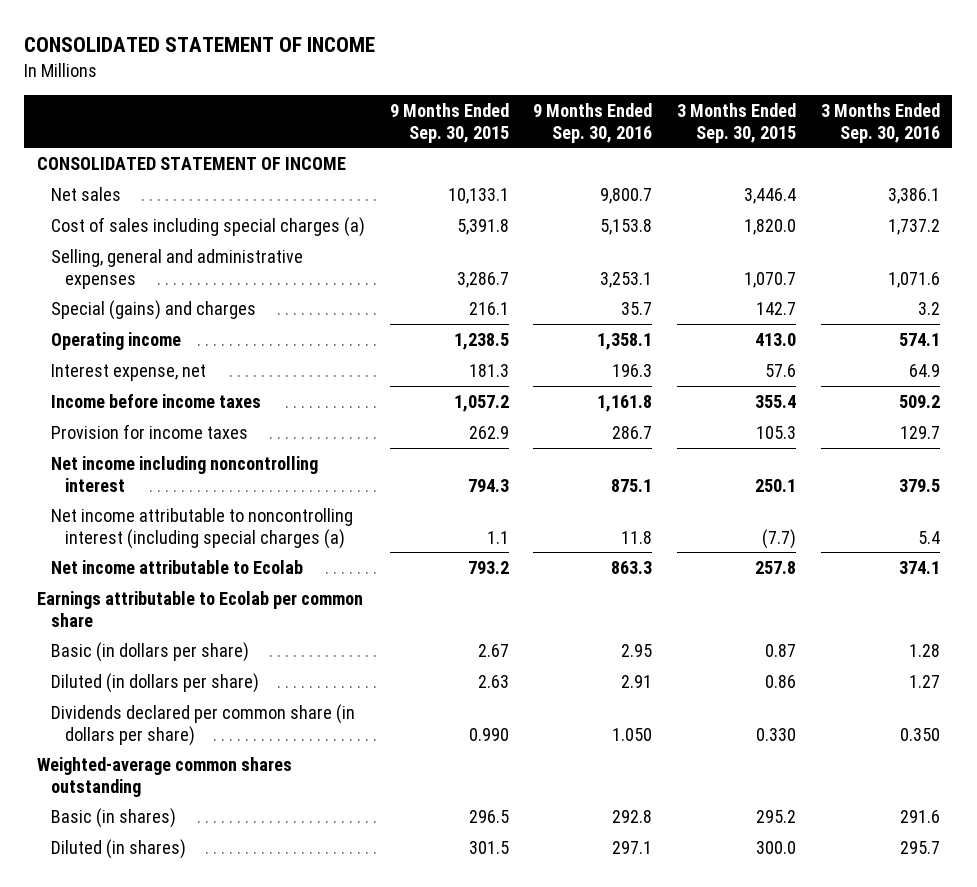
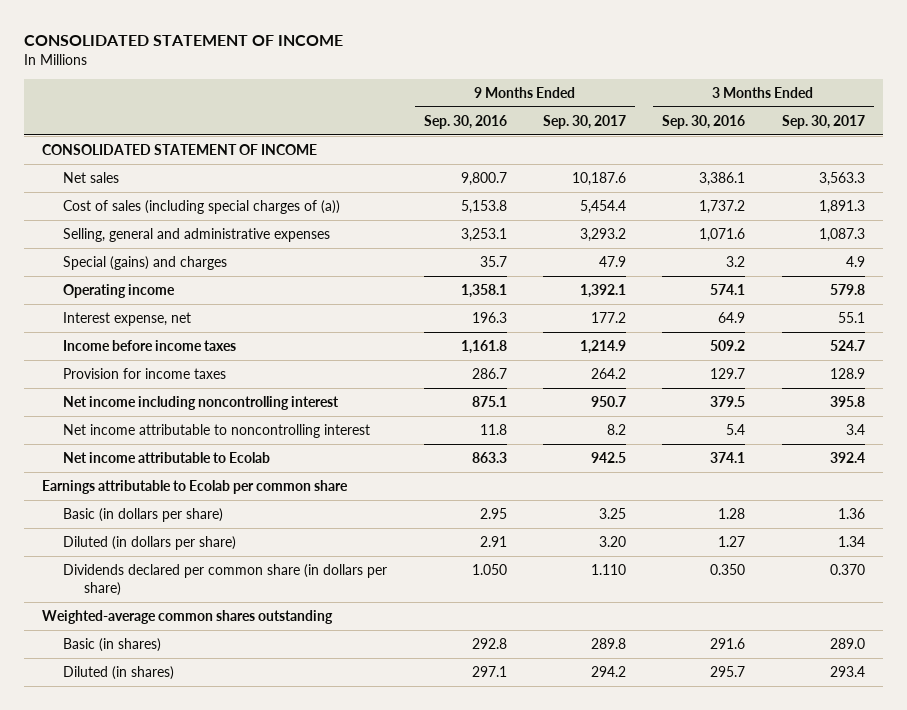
- | 9 Months Ended Sep. 30, 2015 | 9 Months Ended Sep. 30, 2016 | 3 Months Ended Sep. 30, 2015 | 3 Months Ended Sep. 30, 2016
+ | 9 Months Ended Sep. 30, 2016 | 9 Months Ended Sep. 30, 2017 | 3 Months Ended Sep. 30, 2016 | 3 Months Ended Sep. 30, 2017
- Cost of sales including special charges (a) | 5,391.8 | 5,153.8 | 1,820.0 | 1,737.2
+ Cost of sales (including special charges of (a)) | 5,153.8 | 5,454.4 | 1,737.2 | 1,891.3
- Net income attributable to noncontrolling interest (including special charges (a) | 1.1 | 11.8 | (7.7) | 5.4
+ Net income attributable to noncontrolling interest | 11.8 | 8.2 | 5.4 | 3.4

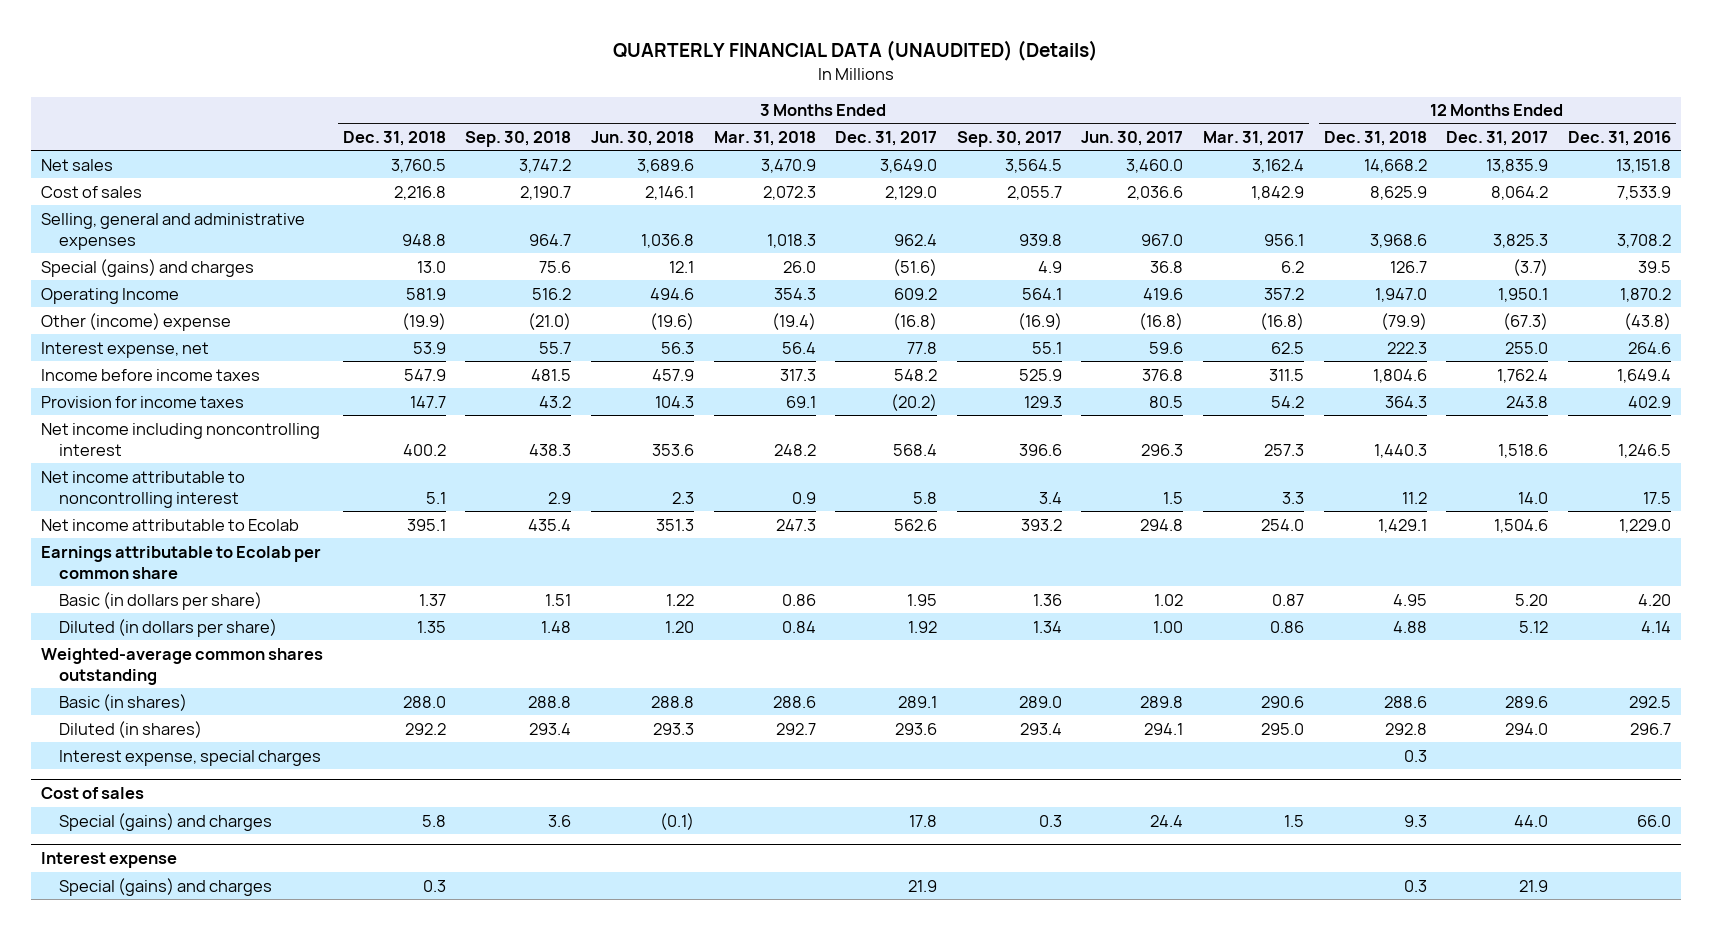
- CONSOLIDATED STATEMENT OF INCOME
+ QUARTERLY FINANCIAL DATA (UNAUDITED) (Details)
- | 9 Months Ended Sep. 30, 2016 | 9 Months Ended Sep. 30, 2017 | 3 Months Ended Sep. 30, 2016 | 3 Months Ended Sep. 30, 2017
+ | 3 Months Ended Dec. 31, 2018 | 3 Months Ended Sep. 30, 2018 | 3 Months Ended Jun. 30, 2018 | 3 Months Ended Mar. 31, 2018 | 3 Months Ended Dec. 31, 2017 | 3 Months Ended Sep. 30, 2017 | 3 Months Ended Jun. 30, 2017 | 3 Months Ended Mar. 31, 2017 | 12 Months Ended Dec. 31, 2018 | 12 Months Ended Dec. 31, 2017 | 12 Months Ended Dec. 31, 2016
- CONSOLIDATED STATEMENT OF INCOME
- Net sales | 9,800.7 | 10,187.6 | 3,386.1 | 3,563.3
- Cost of sales (including special charges of (a)) | 5,153.8 | 5,454.4 | 1,737.2 | 1,891.3
- Selling, general and administrative expenses | 3,253.1 | 3,293.2 | 1,071.6 | 1,087.3
+ Net sales | 3,760.5 | 3,747.2 | 3,689.6 | 3,470.9 | 3,649.0 | 3,564.5 | 3,460.0 | 3,162.4 | 14,668.2 | 13,835.9 | 13,151.8
+ Cost of sales | 2,216.8 | 2,190.7 | 2,146.1 | 2,072.3 | 2,129.0 | 2,055.7 | 2,036.6 | 1,842.9 | 8,625.9 | 8,064.2 | 7,533.9
+ Selling, general and administrative expenses | 948.8 | 964.7 | 1,036.8 | 1,018.3 | 962.4 | 939.8 | 967.0 | 956.1 | 3,968.6 | 3,825.3 | 3,708.2
- Operating income | 1,358.1 | 1,392.1 | 574.1 | 579.8
+ Operating Income | 581.9 | 516.2 | 494.6 | 354.3 | 609.2 | 564.1 | 419.6 | 357.2 | 1,947.0 | 1,950.1 | 1,870.2
+ Other (income) expense | (19.9) | (21.0) | (19.6) | (19.4) | (16.8) | (16.9) | (16.8) | (16.8) | (79.9) | (67.3) | (43.8)
- Income before income taxes | 1,161.8 | 1,214.9 | 509.2 | 524.7
- Provision for income taxes | 286.7 | 264.2 | 129.7 | 128.9
- Net income including noncontrolling interest | 875.1 | 950.7 | 379.5 | 395.8
+ Income before income taxes | 547.9 | 481.5 | 457.9 | 317.3 | 548.2 | 525.9 | 376.8 | 311.5 | 1,804.6 | 1,762.4 | 1,649.4
+ Provision for income taxes | 147.7 | 43.2 | 104.3 | 69.1 | (20.2) | 129.3 | 80.5 | 54.2 | 364.3 | 243.8 | 402.9
+ Net income including noncontrolling interest | 400.2 | 438.3 | 353.6 | 248.2 | 568.4 | 396.6 | 296.3 | 257.3 | 1,440.3 | 1,518.6 | 1,246.5
- Net income attributable to Ecolab | 863.3 | 942.5 | 374.1 | 392.4
+ Net income attributable to Ecolab | 395.1 | 435.4 | 351.3 | 247.3 | 562.6 | 393.2 | 294.8 | 254.0 | 1,429.1 | 1,504.6 | 1,229.0
- Dividends declared per common share (in dollars per share) | 1.050 | 1.110 | 0.350 | 0.370
+ Interest expense, special charges | | | | | | | | | 0.3 | |
+ Cost of sales
+ Special (gains) and charges | 5.8 | 3.6 | (0.1) | | 17.8 | 0.3 | 24.4 | 1.5 | 9.3 | 44.0 | 66.0
+ Interest expense
+ Special (gains) and charges | 0.3 | | | | 21.9 | | | | 0.3 | 21.9 |

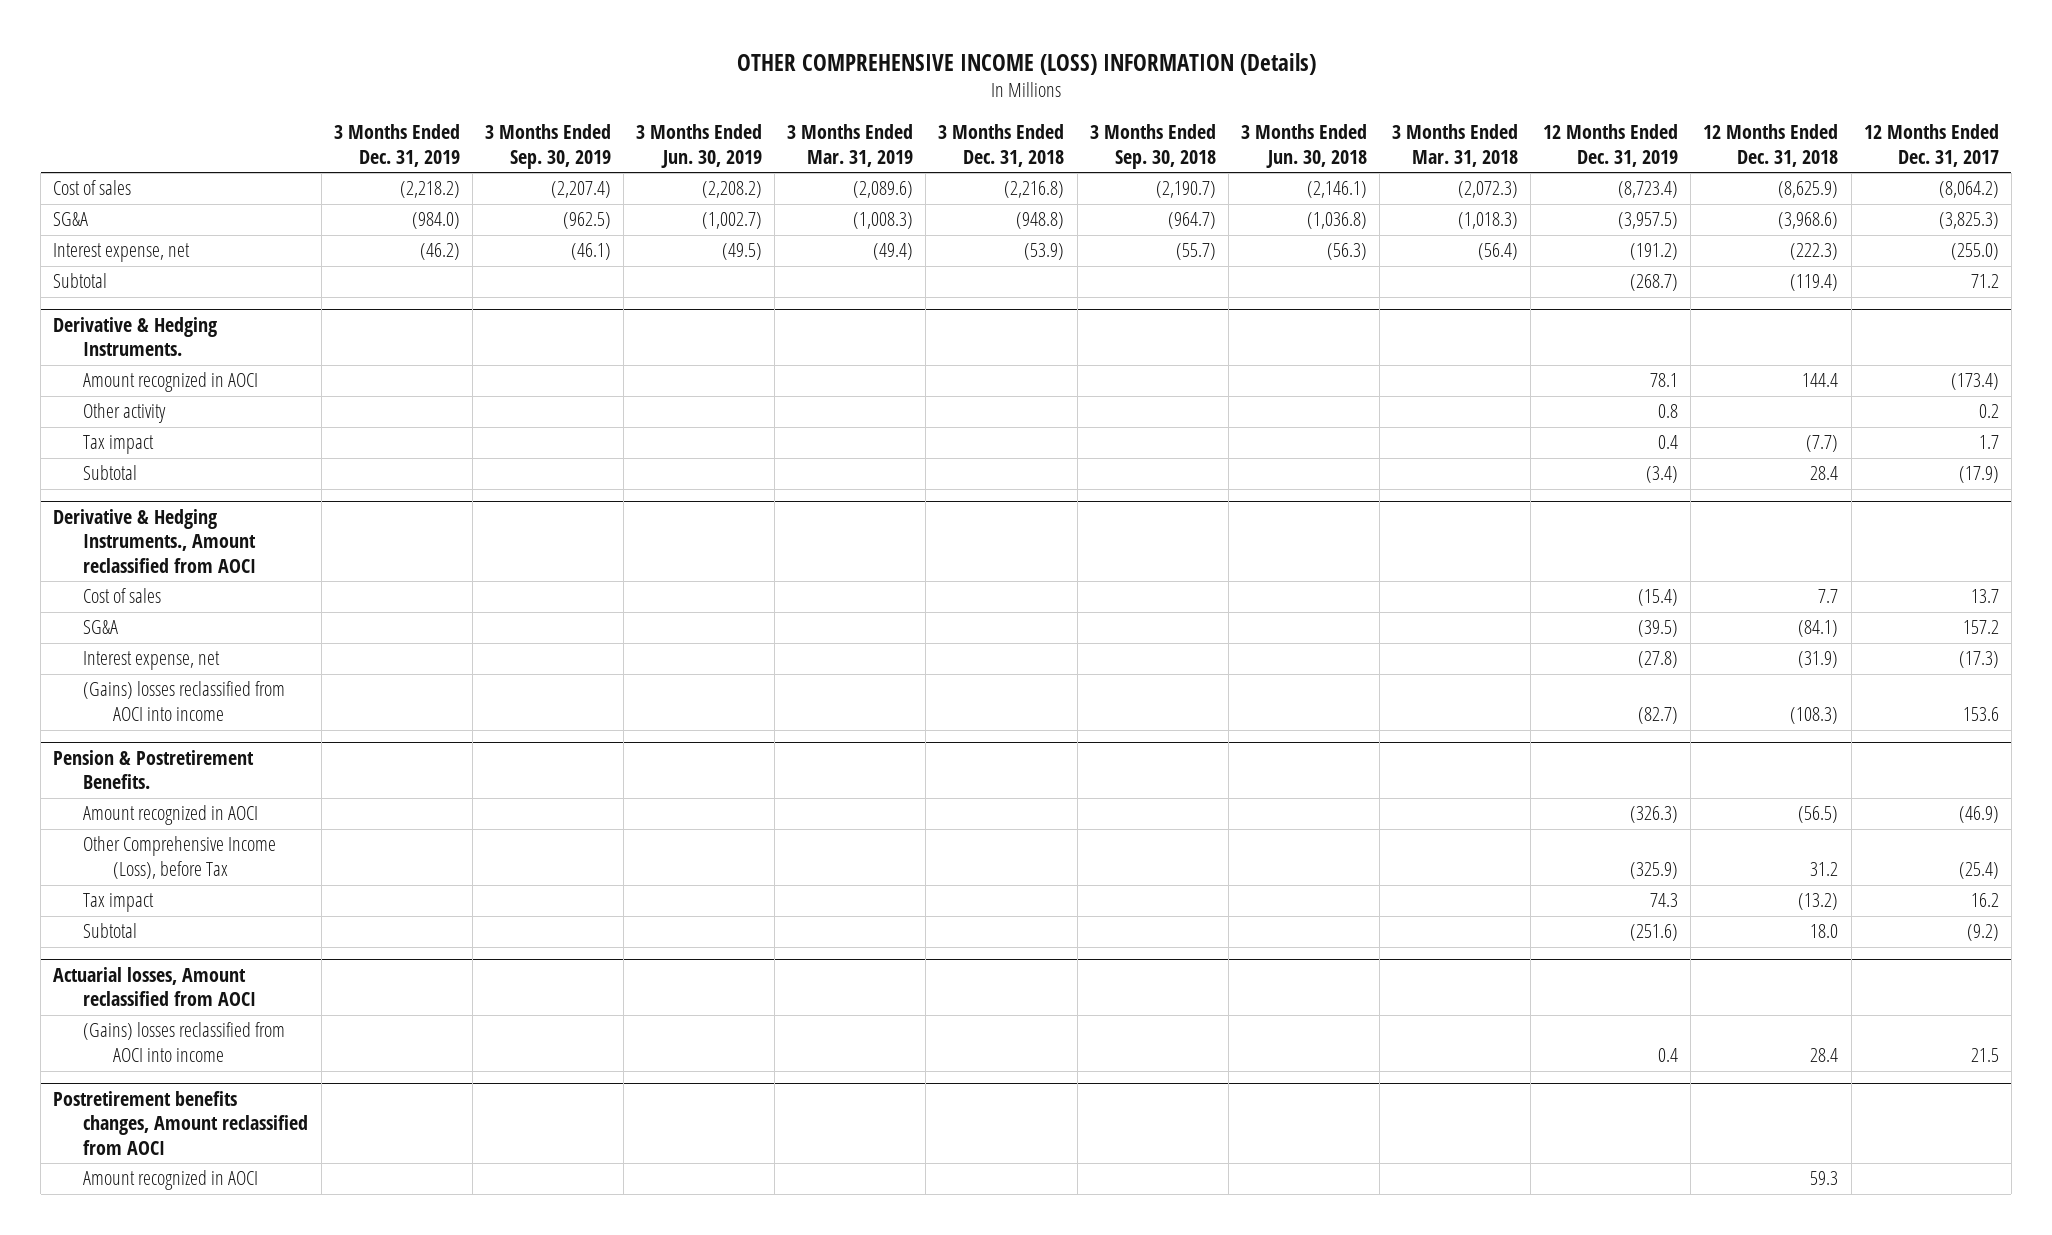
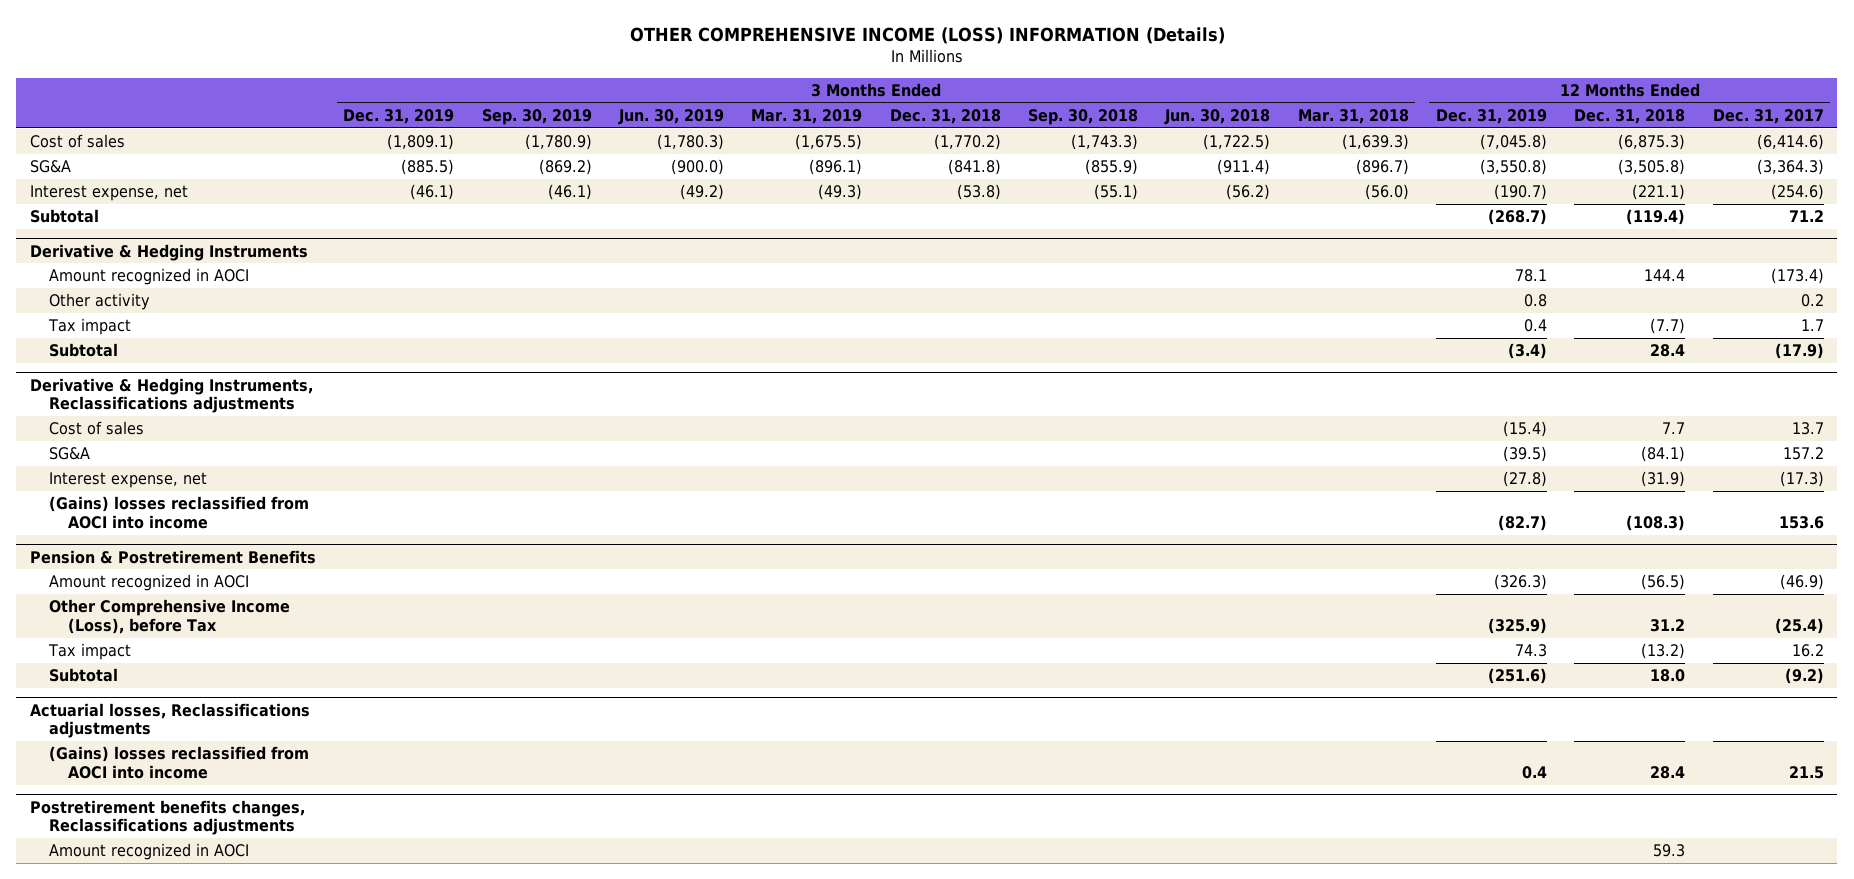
- Cost of sales | (2,218.2) | (2,207.4) | (2,208.2) | (2,089.6) | (2,216.8) | (2,190.7) | (2,146.1) | (2,072.3) | (8,723.4) | (8,625.9) | (8,064.2)
- SG&A | (984.0) | (962.5) | (1,002.7) | (1,008.3) | (948.8) | (964.7) | (1,036.8) | (1,018.3) | (3,957.5) | (3,968.6) | (3,825.3)
- Interest expense, net | (46.2) | (46.1) | (49.5) | (49.4) | (53.9) | (55.7) | (56.3) | (56.4) | (191.2) | (222.3) | (255.0)
+ Cost of sales | (1,809.1) | (1,780.9) | (1,780.3) | (1,675.5) | (1,770.2) | (1,743.3) | (1,722.5) | (1,639.3) | (7,045.8) | (6,875.3) | (6,414.6)
+ SG&A | (885.5) | (869.2) | (900.0) | (896.1) | (841.8) | (855.9) | (911.4) | (896.7) | (3,550.8) | (3,505.8) | (3,364.3)
+ Interest expense, net | (46.1) | (46.1) | (49.2) | (49.3) | (53.8) | (55.1) | (56.2) | (56.0) | (190.7) | (221.1) | (254.6)
- Derivative & Hedging Instruments.
+ Derivative & Hedging Instruments
- Derivative & Hedging Instruments., Amount reclassified from AOCI
+ Derivative & Hedging Instruments, Reclassifications adjustments
- Pension & Postretirement Benefits.
+ Pension & Postretirement Benefits
- Actuarial losses, Amount reclassified from AOCI
+ Actuarial losses, Reclassifications adjustments
- Postretirement benefits changes, Amount reclassified from AOCI
+ Postretirement benefits changes, Reclassifications adjustments

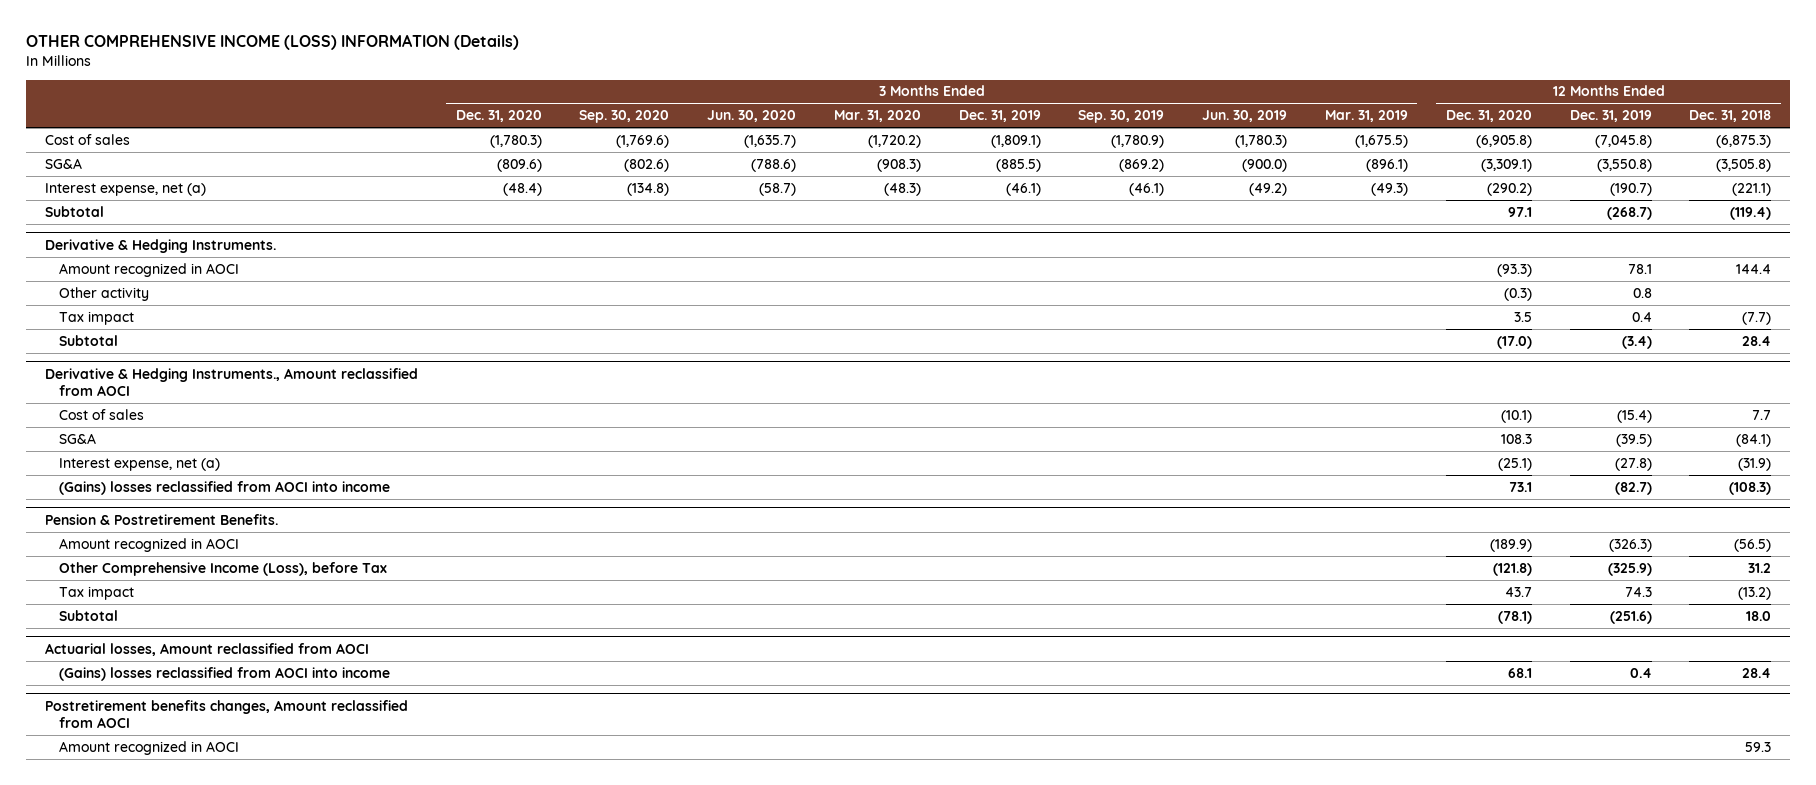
- | 3 Months Ended Dec. 31, 2019 | 3 Months Ended Sep. 30, 2019 | 3 Months Ended Jun. 30, 2019 | 3 Months Ended Mar. 31, 2019 | 3 Months Ended Dec. 31, 2018 | 3 Months Ended Sep. 30, 2018 | 3 Months Ended Jun. 30, 2018 | 3 Months Ended Mar. 31, 2018 | 12 Months Ended Dec. 31, 2019 | 12 Months Ended Dec. 31, 2018 | 12 Months Ended Dec. 31, 2017
+ | 3 Months Ended Dec. 31, 2020 | 3 Months Ended Sep. 30, 2020 | 3 Months Ended Jun. 30, 2020 | 3 Months Ended Mar. 31, 2020 | 3 Months Ended Dec. 31, 2019 | 3 Months Ended Sep. 30, 2019 | 3 Months Ended Jun. 30, 2019 | 3 Months Ended Mar. 31, 2019 | 12 Months Ended Dec. 31, 2020 | 12 Months Ended Dec. 31, 2019 | 12 Months Ended Dec. 31, 2018
- Interest expense, net | (46.1) | (46.1) | (49.2) | (49.3) | (53.8) | (55.1) | (56.2) | (56.0) | (190.7) | (221.1) | (254.6)
+ Interest expense, net (a) | (48.4) | (134.8) | (58.7) | (48.3) | (46.1) | (46.1) | (49.2) | (49.3) | (290.2) | (190.7) | (221.1)
- Derivative & Hedging Instruments
+ Derivative & Hedging Instruments.
- Derivative & Hedging Instruments, Reclassifications adjustments
+ Derivative & Hedging Instruments., Amount reclassified from AOCI
- Interest expense, net | | | | | | | | | (27.8) | (31.9) | (17.3)
+ Interest expense, net (a) | | | | | | | | | (25.1) | (27.8) | (31.9)
- Pension & Postretirement Benefits
+ Pension & Postretirement Benefits.
- Actuarial losses, Reclassifications adjustments
+ Actuarial losses, Amount reclassified from AOCI
- Postretirement benefits changes, Reclassifications adjustments
+ Postretirement benefits changes, Amount reclassified from AOCI

